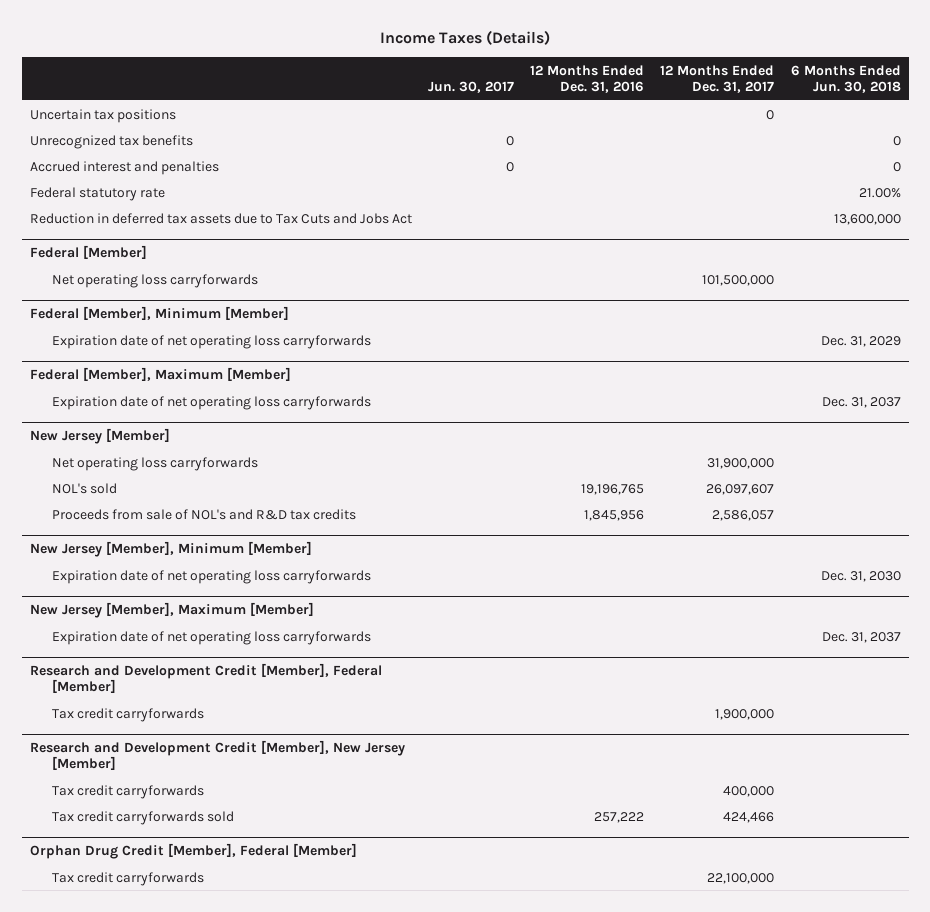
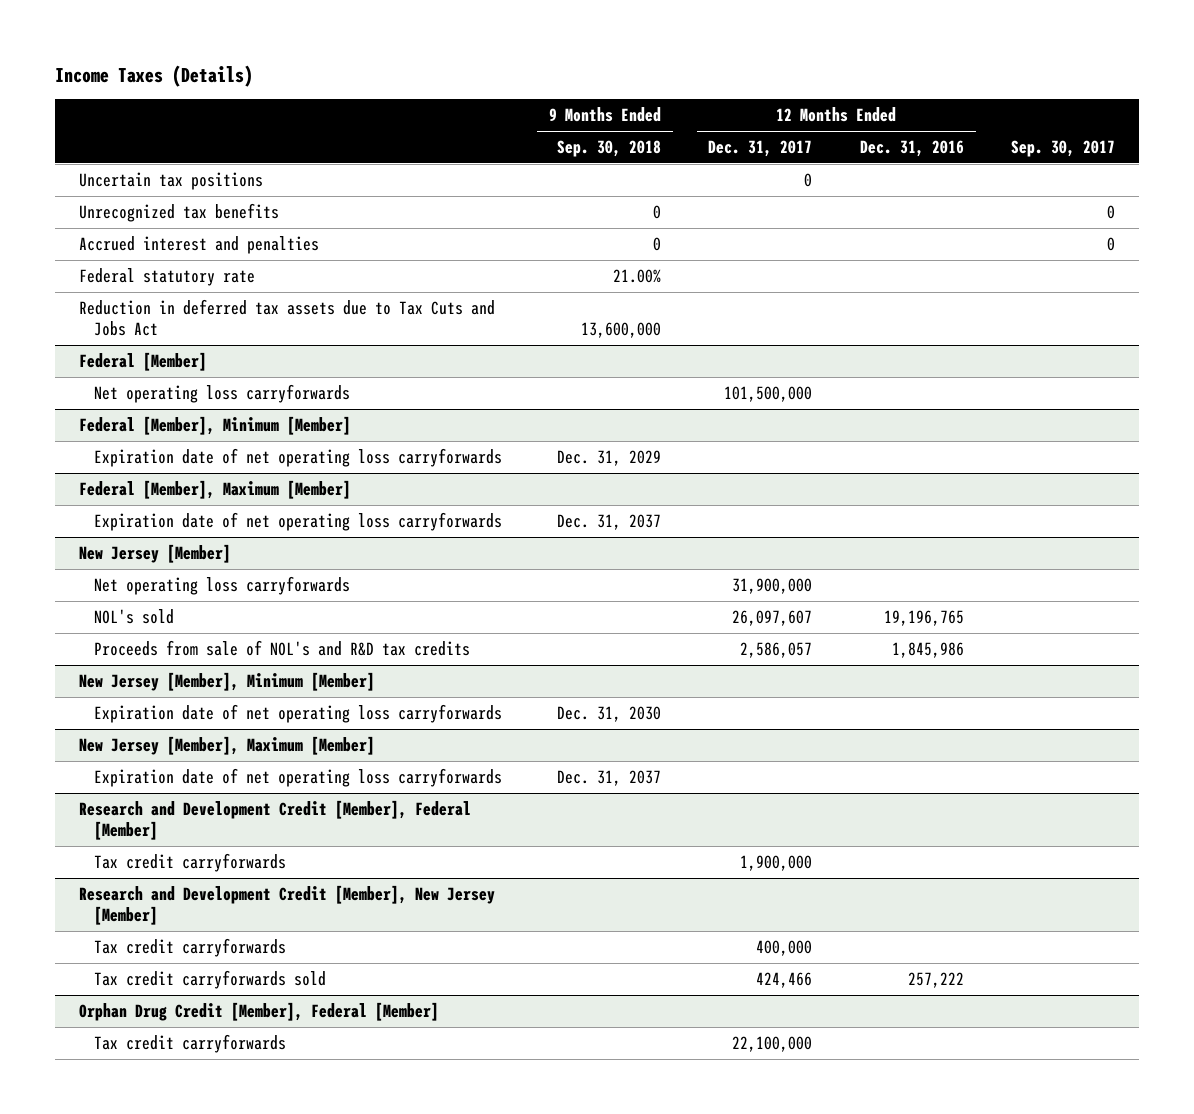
- | Jun. 30, 2017 | 12 Months Ended Dec. 31, 2016 | 12 Months Ended Dec. 31, 2017 | 6 Months Ended Jun. 30, 2018
+ | 9 Months Ended Sep. 30, 2018 | 12 Months Ended Dec. 31, 2017 | 12 Months Ended Dec. 31, 2016 | Sep. 30, 2017
@ New Jersey [Member]
- Proceeds from sale of NOL's and R&D tax credits | | 1,845,956 | 2,586,057 |
+ Proceeds from sale of NOL's and R&D tax credits | | 2,586,057 | 1,845,986 |

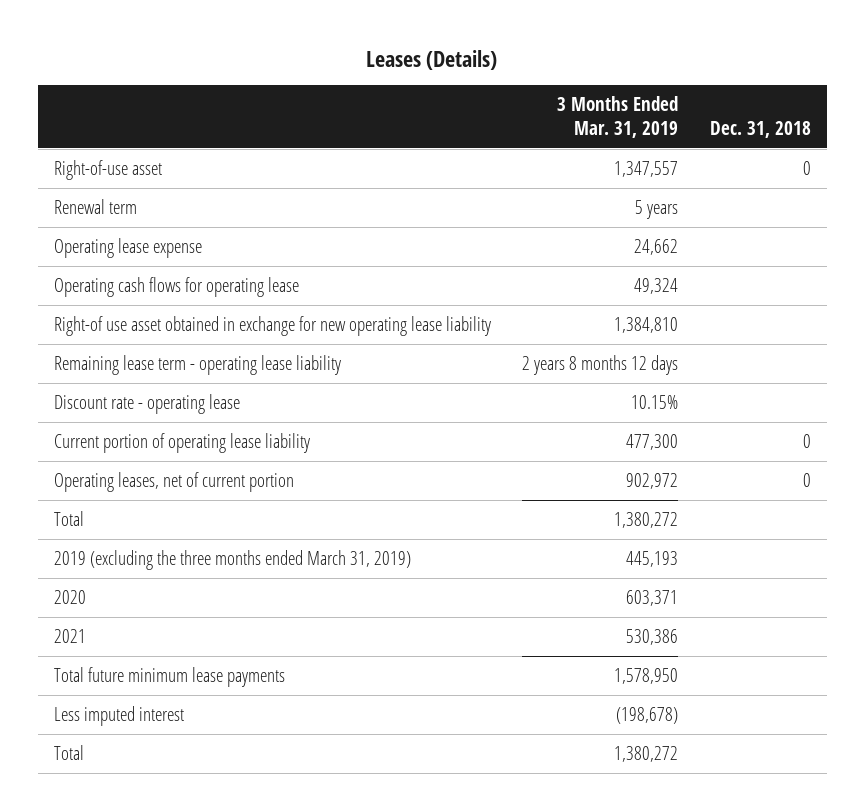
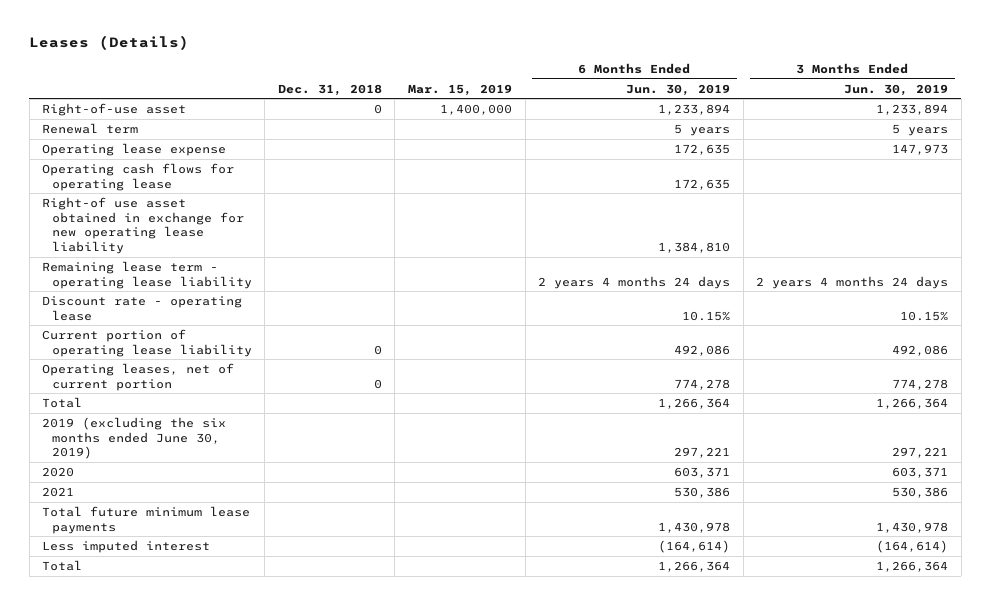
- | 3 Months Ended Mar. 31, 2019 | Dec. 31, 2018
+ | Dec. 31, 2018 | Mar. 15, 2019 | 6 Months Ended Jun. 30, 2019 | 3 Months Ended Jun. 30, 2019
- 2019 (excluding the three months ended March 31, 2019) | 445,193 |
+ 2019 (excluding the six months ended June 30, 2019) | | | 297,221 | 297,221

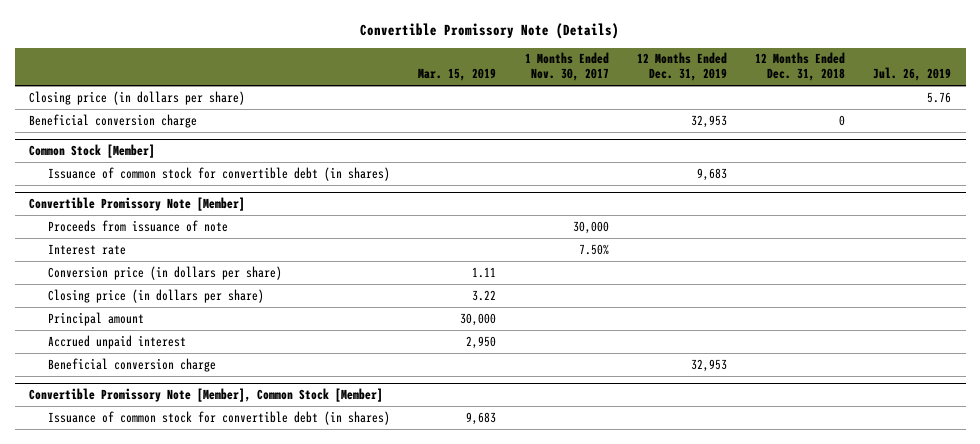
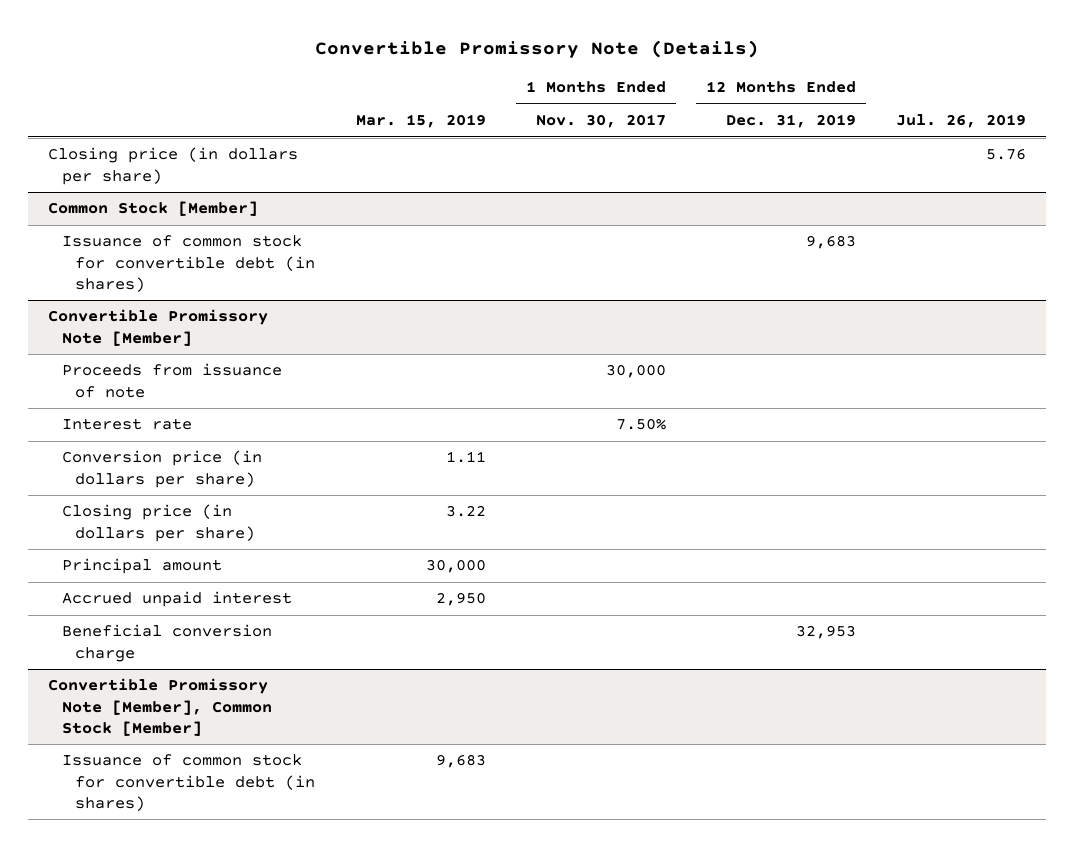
- | Mar. 15, 2019 | 1 Months Ended Nov. 30, 2017 | 12 Months Ended Dec. 31, 2019 | 12 Months Ended Dec. 31, 2018 | Jul. 26, 2019
+ | Mar. 15, 2019 | 1 Months Ended Nov. 30, 2017 | 12 Months Ended Dec. 31, 2019 | Jul. 26, 2019
- Beneficial conversion charge | | | 32,953 | 0 |

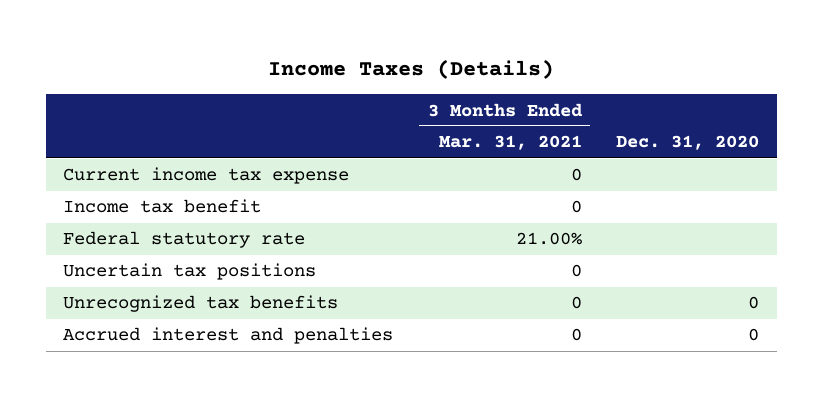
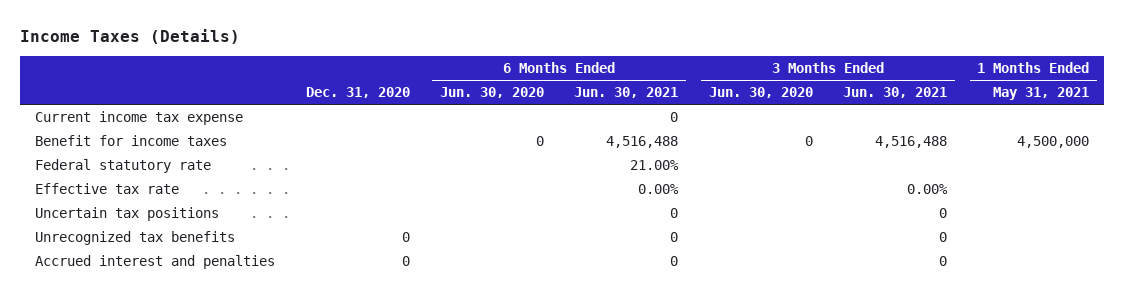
- | 3 Months Ended Mar. 31, 2021 | Dec. 31, 2020
+ | Dec. 31, 2020 | 6 Months Ended Jun. 30, 2020 | 6 Months Ended Jun. 30, 2021 | 3 Months Ended Jun. 30, 2020 | 3 Months Ended Jun. 30, 2021 | 1 Months Ended May 31, 2021
- Income tax benefit | 0 |
+ Benefit for income taxes | | 0 | 4,516,488 | 0 | 4,516,488 | 4,500,000
+ Effective tax rate | | | 0.00% | | 0.00% |

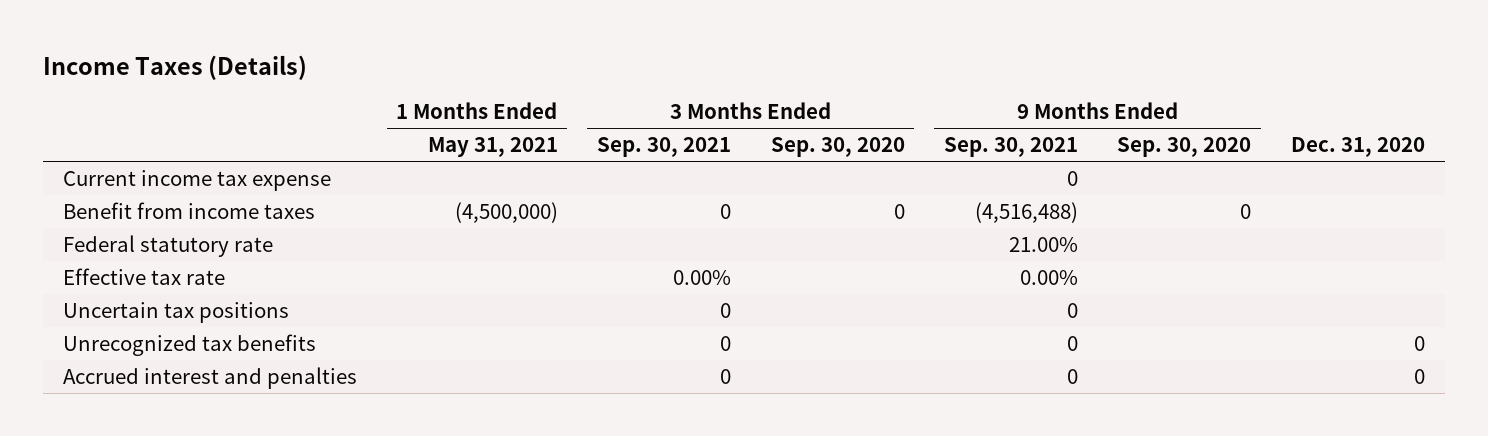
- | Dec. 31, 2020 | 6 Months Ended Jun. 30, 2020 | 6 Months Ended Jun. 30, 2021 | 3 Months Ended Jun. 30, 2020 | 3 Months Ended Jun. 30, 2021 | 1 Months Ended May 31, 2021
+ | 1 Months Ended May 31, 2021 | 3 Months Ended Sep. 30, 2021 | 3 Months Ended Sep. 30, 2020 | 9 Months Ended Sep. 30, 2021 | 9 Months Ended Sep. 30, 2020 | Dec. 31, 2020
- Benefit for income taxes | | 0 | 4,516,488 | 0 | 4,516,488 | 4,500,000
+ Benefit from income taxes | (4,500,000) | 0 | 0 | (4,516,488) | 0 |

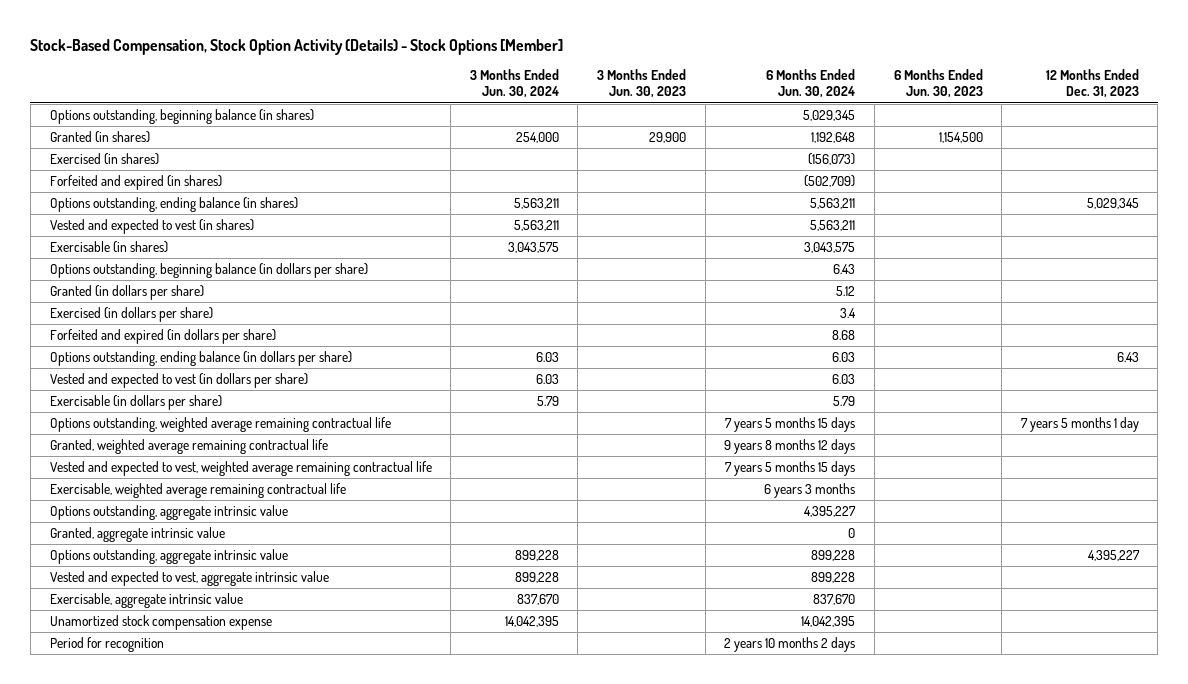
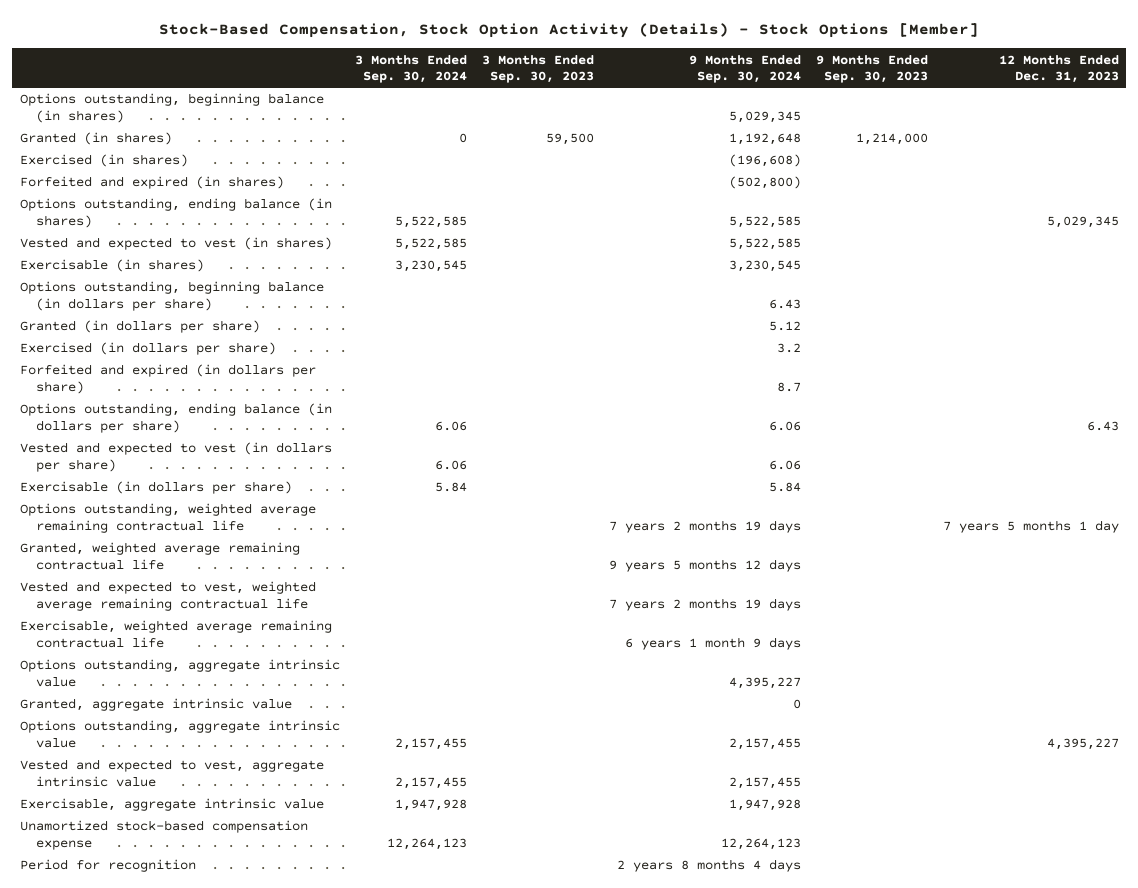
- | 3 Months Ended Jun. 30, 2024 | 3 Months Ended Jun. 30, 2023 | 6 Months Ended Jun. 30, 2024 | 6 Months Ended Jun. 30, 2023 | 12 Months Ended Dec. 31, 2023
+ | 3 Months Ended Sep. 30, 2024 | 3 Months Ended Sep. 30, 2023 | 9 Months Ended Sep. 30, 2024 | 9 Months Ended Sep. 30, 2023 | 12 Months Ended Dec. 31, 2023
- Unamortized stock compensation expense | 14,042,395 | | 14,042,395 | |
+ Unamortized stock-based compensation expense | 12,264,123 | | 12,264,123 | |

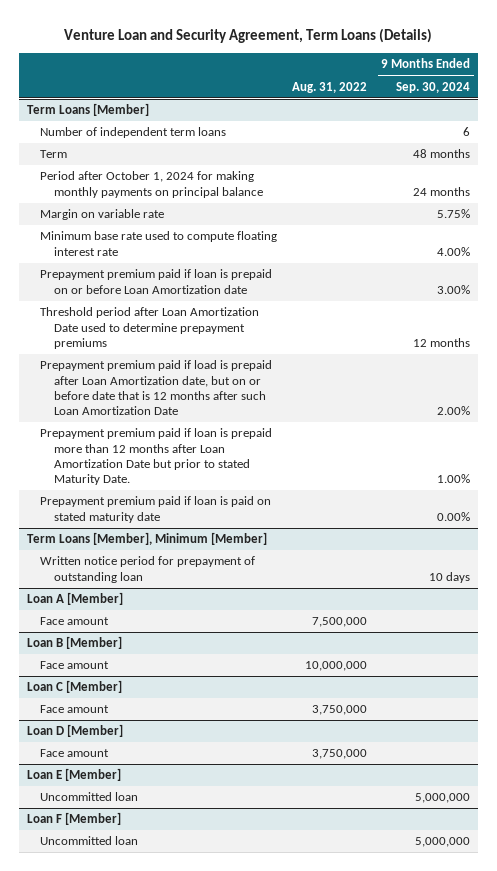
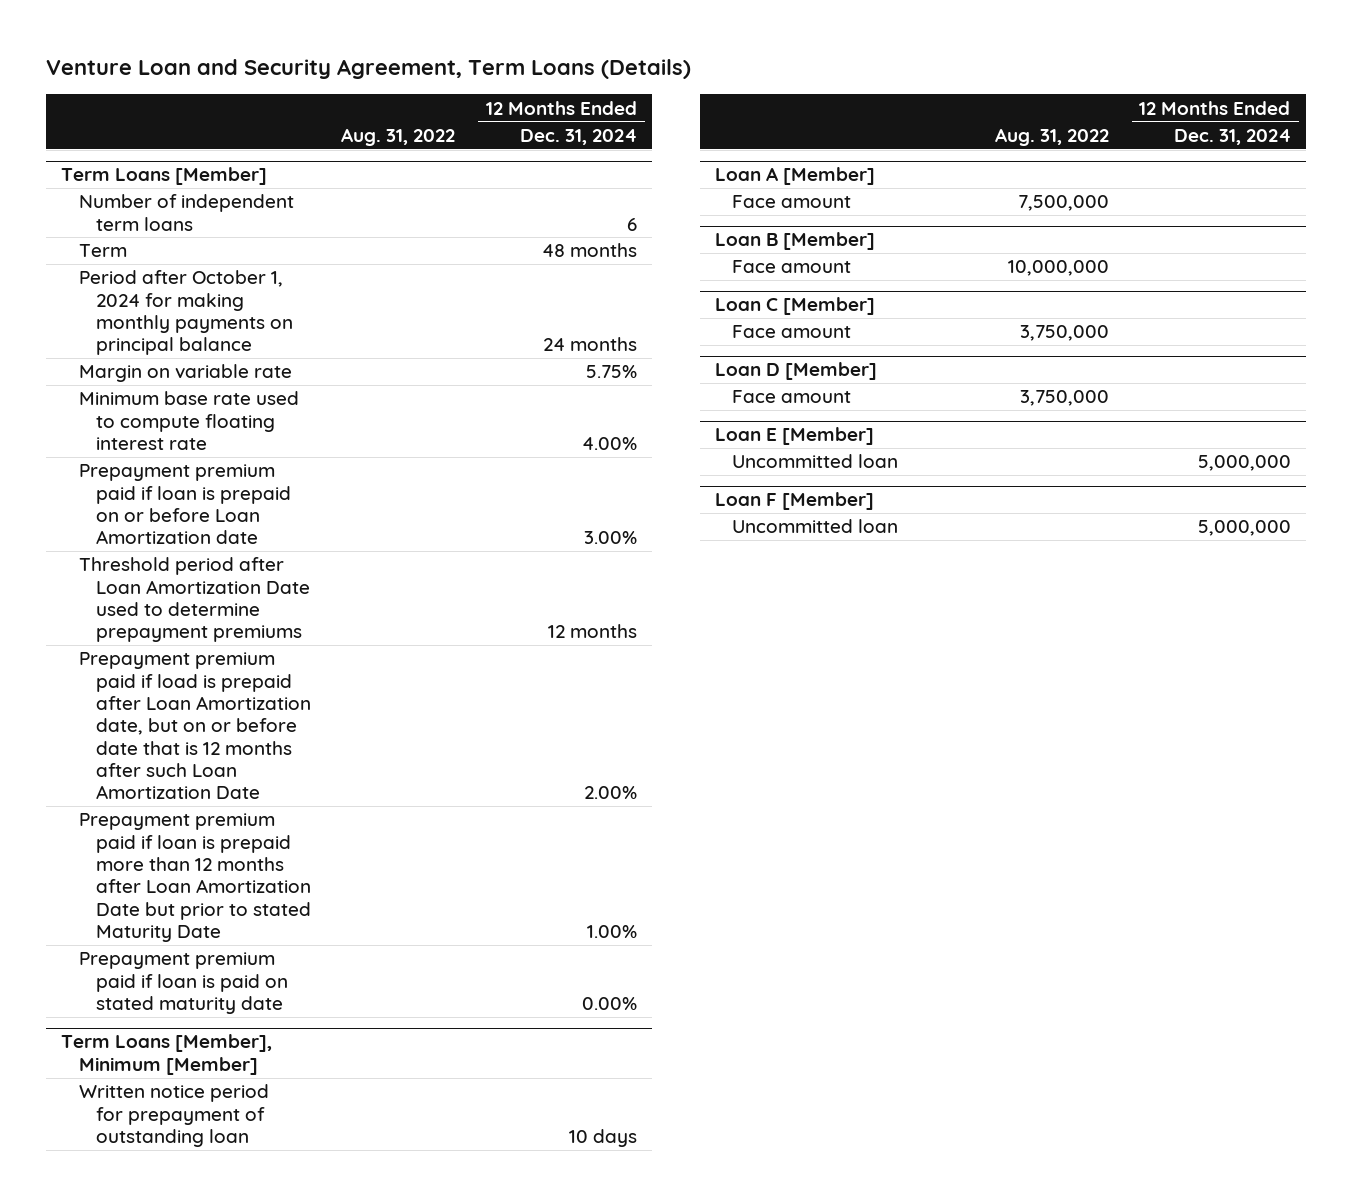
- | Aug. 31, 2022 | 9 Months Ended Sep. 30, 2024
+ | Aug. 31, 2022 | 12 Months Ended Dec. 31, 2024
@ Term Loans [Member]
- Prepayment premium paid if loan is prepaid more than 12 months after Loan Amortization Date but prior to stated Maturity Date. | | 1.00%
+ Prepayment premium paid if loan is prepaid more than 12 months after Loan Amortization Date but prior to stated Maturity Date | | 1.00%

